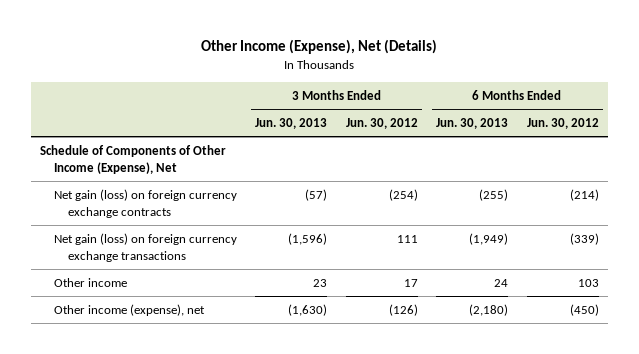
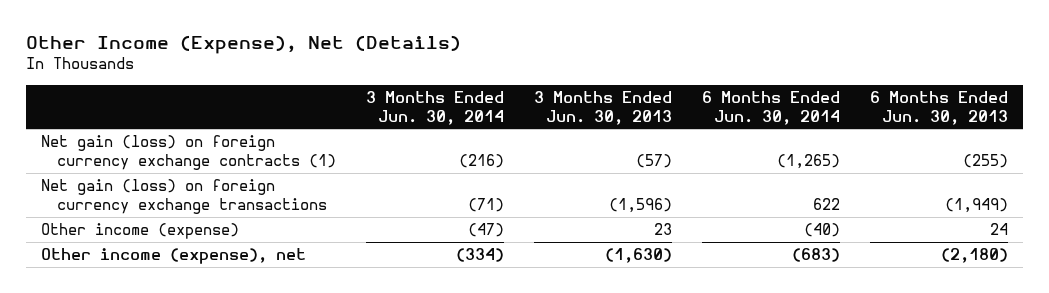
- | 3 Months Ended Jun. 30, 2013 | 3 Months Ended Jun. 30, 2012 | 6 Months Ended Jun. 30, 2013 | 6 Months Ended Jun. 30, 2012
+ | 3 Months Ended Jun. 30, 2014 | 3 Months Ended Jun. 30, 2013 | 6 Months Ended Jun. 30, 2014 | 6 Months Ended Jun. 30, 2013
- Schedule of Components of Other Income (Expense), Net
- Net gain (loss) on foreign currency exchange contracts | (57) | (254) | (255) | (214)
+ Net gain (loss) on foreign currency exchange contracts (1) | (216) | (57) | (1,265) | (255)
- Other income | 23 | 17 | 24 | 103
+ Other income (expense) | (47) | 23 | (40) | 24

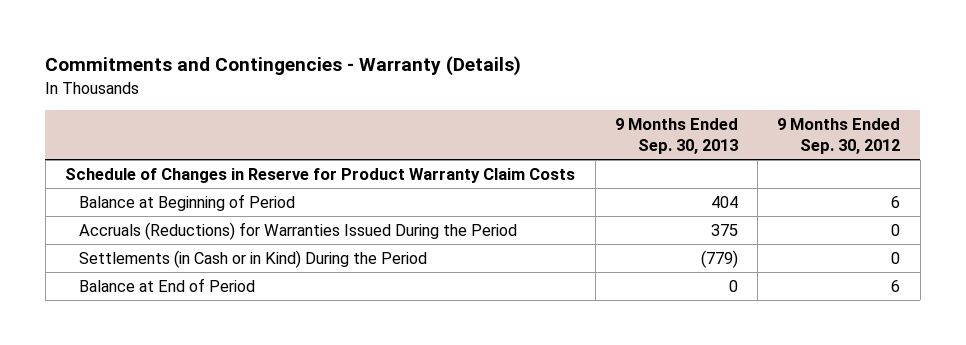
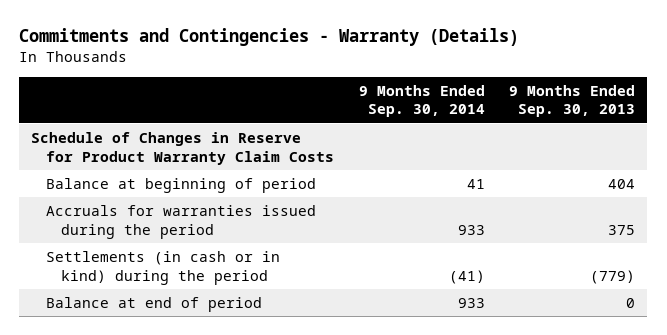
- | 9 Months Ended Sep. 30, 2013 | 9 Months Ended Sep. 30, 2012
+ | 9 Months Ended Sep. 30, 2014 | 9 Months Ended Sep. 30, 2013
- Balance at Beginning of Period | 404 | 6
- Accruals (Reductions) for Warranties Issued During the Period | 375 | 0
- Settlements (in Cash or in Kind) During the Period | (779) | 0
- Balance at End of Period | 0 | 6
+ Balance at beginning of period | 41 | 404
+ Accruals for warranties issued during the period | 933 | 375
+ Settlements (in cash or in kind) during the period | (41) | (779)
+ Balance at end of period | 933 | 0

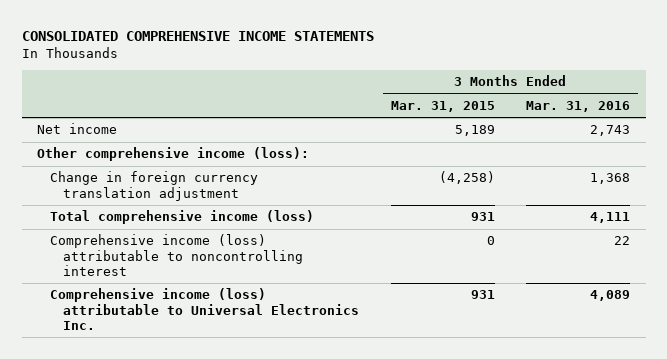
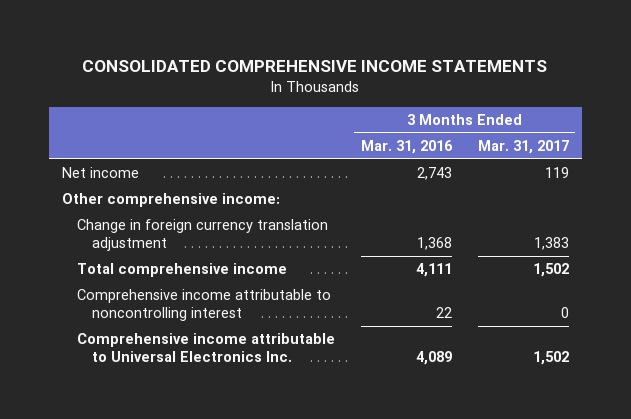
- | 3 Months Ended Mar. 31, 2015 | 3 Months Ended Mar. 31, 2016
+ | 3 Months Ended Mar. 31, 2016 | 3 Months Ended Mar. 31, 2017
- Other comprehensive income (loss):
+ Other comprehensive income:
- Total comprehensive income (loss) | 931 | 4,111
- Comprehensive income (loss) attributable to noncontrolling interest | 0 | 22
- Comprehensive income (loss) attributable to Universal Electronics Inc. | 931 | 4,089
+ Total comprehensive income | 4,111 | 1,502
+ Comprehensive income attributable to noncontrolling interest | 22 | 0
+ Comprehensive income attributable to Universal Electronics Inc. | 4,089 | 1,502

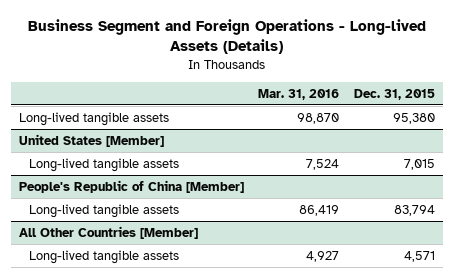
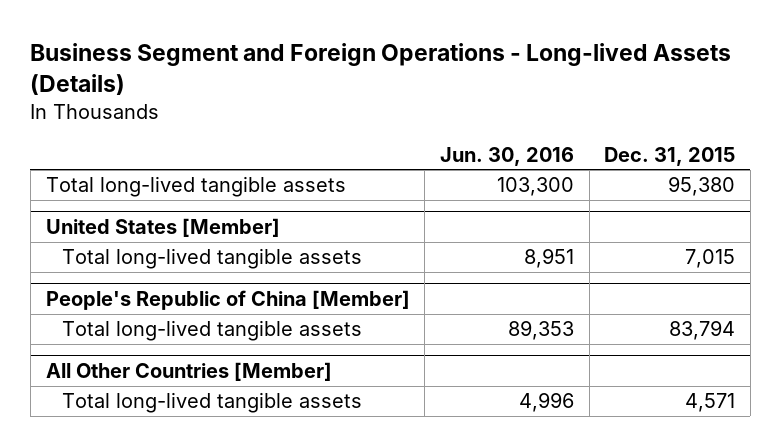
- | Mar. 31, 2016 | Dec. 31, 2015
+ | Jun. 30, 2016 | Dec. 31, 2015
- Long-lived tangible assets | 98,870 | 95,380
+ Total long-lived tangible assets | 103,300 | 95,380
@ United States [Member]
- Long-lived tangible assets | 7,524 | 7,015
+ Total long-lived tangible assets | 8,951 | 7,015
@ People's Republic of China [Member]
- Long-lived tangible assets | 86,419 | 83,794
+ Total long-lived tangible assets | 89,353 | 83,794
@ All Other Countries [Member]
- Long-lived tangible assets | 4,927 | 4,571
+ Total long-lived tangible assets | 4,996 | 4,571

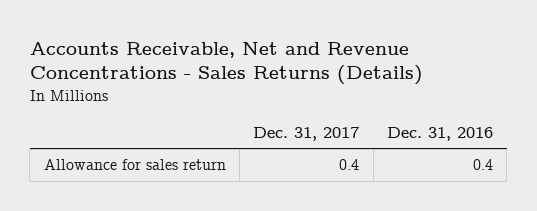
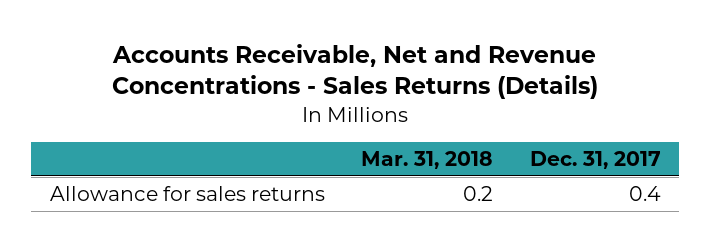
- | Dec. 31, 2017 | Dec. 31, 2016
+ | Mar. 31, 2018 | Dec. 31, 2017
- Allowance for sales return | 0.4 | 0.4
+ Allowance for sales returns | 0.2 | 0.4

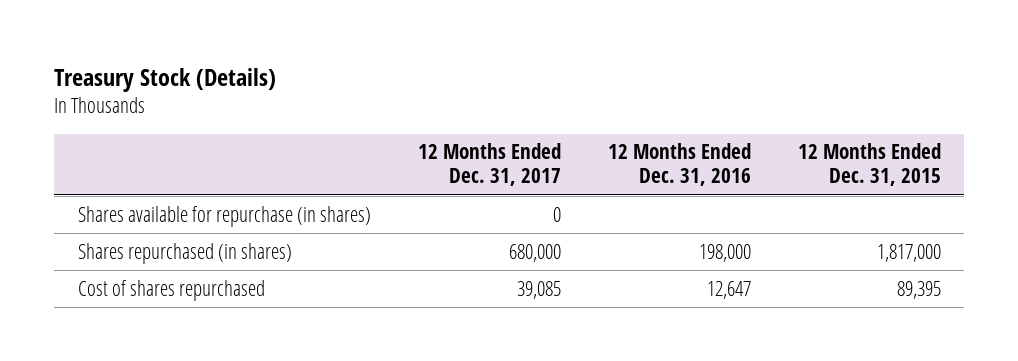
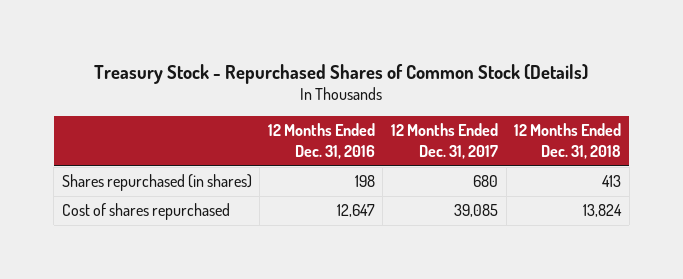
- Treasury Stock (Details)
+ Treasury Stock - Repurchased Shares of Common Stock (Details)
- | 12 Months Ended Dec. 31, 2017 | 12 Months Ended Dec. 31, 2016 | 12 Months Ended Dec. 31, 2015
+ | 12 Months Ended Dec. 31, 2016 | 12 Months Ended Dec. 31, 2017 | 12 Months Ended Dec. 31, 2018
- Shares available for repurchase (in shares) | 0 | |
- Shares repurchased (in shares) | 680,000 | 198,000 | 1,817,000
+ Shares repurchased (in shares) | 198 | 680 | 413

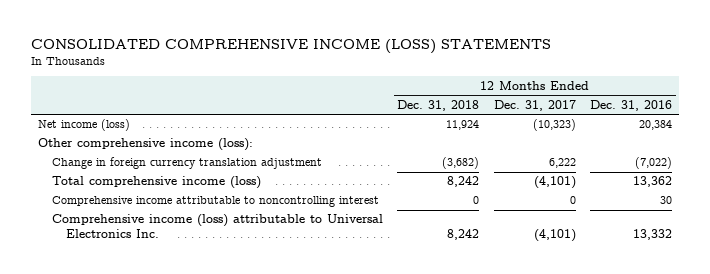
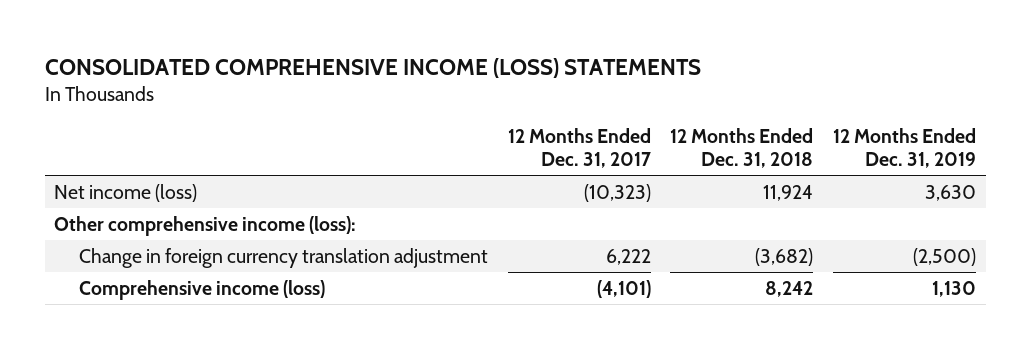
- | 12 Months Ended Dec. 31, 2018 | 12 Months Ended Dec. 31, 2017 | 12 Months Ended Dec. 31, 2016
+ | 12 Months Ended Dec. 31, 2017 | 12 Months Ended Dec. 31, 2018 | 12 Months Ended Dec. 31, 2019
- Total comprehensive income (loss) | 8,242 | (4,101) | 13,362
- Comprehensive income attributable to noncontrolling interest | 0 | 0 | 30
- Comprehensive income (loss) attributable to Universal Electronics Inc. | 8,242 | (4,101) | 13,332
+ Comprehensive income (loss) | (4,101) | 8,242 | 1,130

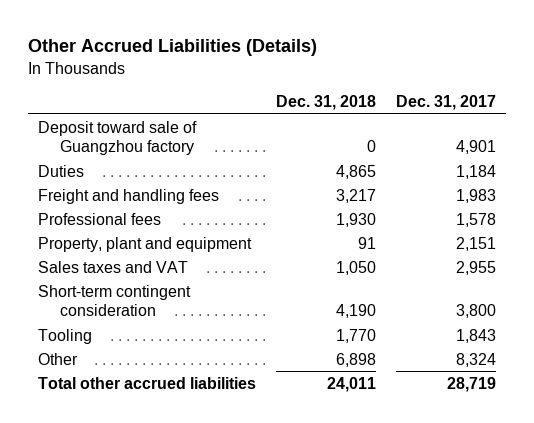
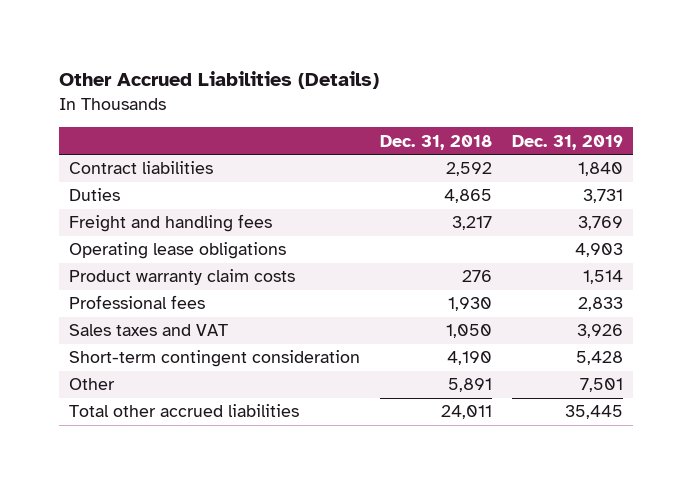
- | Dec. 31, 2018 | Dec. 31, 2017
+ | Dec. 31, 2018 | Dec. 31, 2019
- Deposit toward sale of Guangzhou factory | 0 | 4,901
+ Contract liabilities | 2,592 | 1,840
+ Operating lease obligations | | 4,903
+ Product warranty claim costs | 276 | 1,514
- Property, plant and equipment | 91 | 2,151
- Tooling | 1,770 | 1,843
- Other | 6,898 | 8,324
+ Other | 5,891 | 7,501

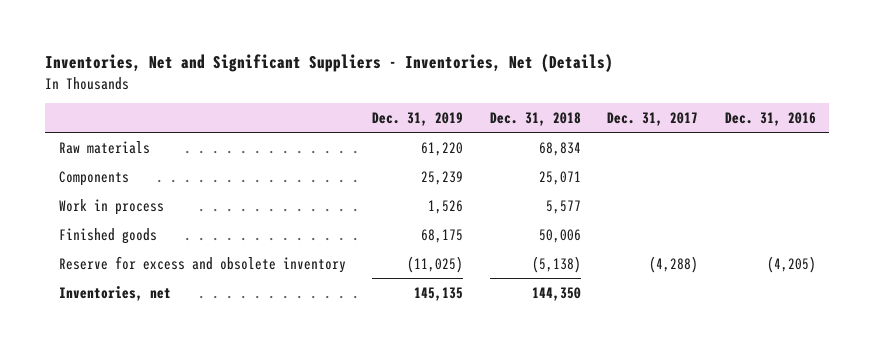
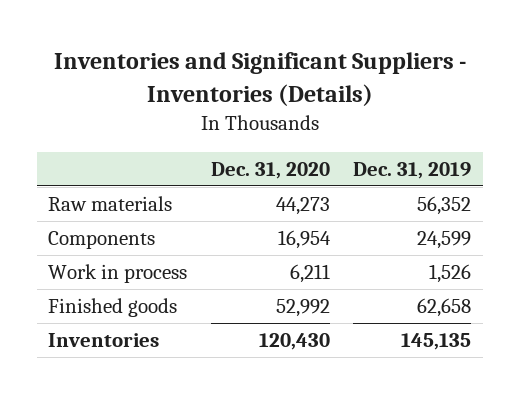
- Inventories, Net and Significant Suppliers - Inventories, Net (Details)
+ Inventories and Significant Suppliers - Inventories (Details)
- | Dec. 31, 2019 | Dec. 31, 2018 | Dec. 31, 2017 | Dec. 31, 2016
+ | Dec. 31, 2020 | Dec. 31, 2019
- Raw materials | 61,220 | 68,834 | |
- Components | 25,239 | 25,071 | |
+ Raw materials | 44,273 | 56,352
+ Components | 16,954 | 24,599
- Finished goods | 68,175 | 50,006 | |
- Reserve for excess and obsolete inventory | (11,025) | (5,138) | (4,288) | (4,205)
- Inventories, net | 145,135 | 144,350 | |
+ Finished goods | 52,992 | 62,658
+ Inventories | 120,430 | 145,135

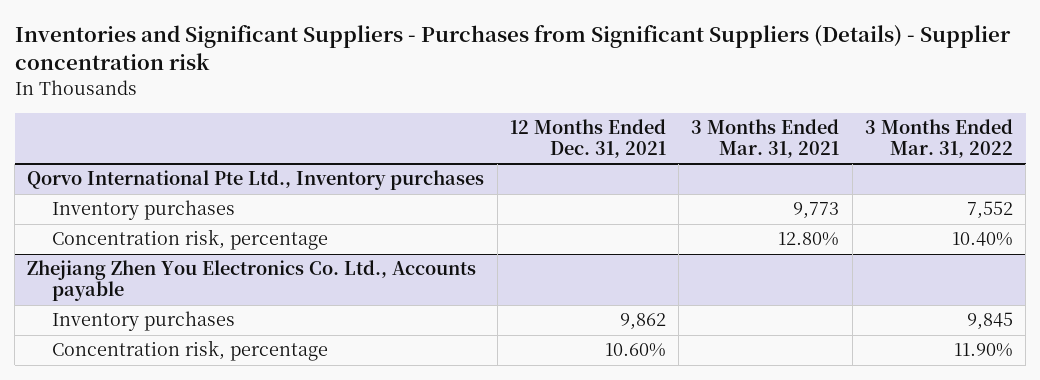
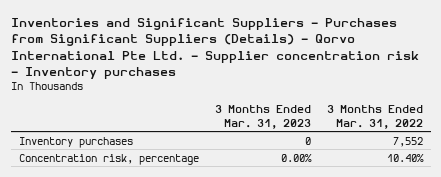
- Inventories and Significant Suppliers - Purchases from Significant Suppliers (Details) - Supplier concentration risk
+ Inventories and Significant Suppliers - Purchases from Significant Suppliers (Details) - Qorvo International Pte Ltd. - Supplier concentration risk - Inventory purchases
- | 12 Months Ended Dec. 31, 2021 | 3 Months Ended Mar. 31, 2021 | 3 Months Ended Mar. 31, 2022
+ | 3 Months Ended Mar. 31, 2023 | 3 Months Ended Mar. 31, 2022
- Qorvo International Pte Ltd., Inventory purchases
- Zhejiang Zhen You Electronics Co. Ltd., Accounts payable
- Inventory purchases | 9,862 | | 9,845
- Concentration risk, percentage | 10.60% | | 11.90%

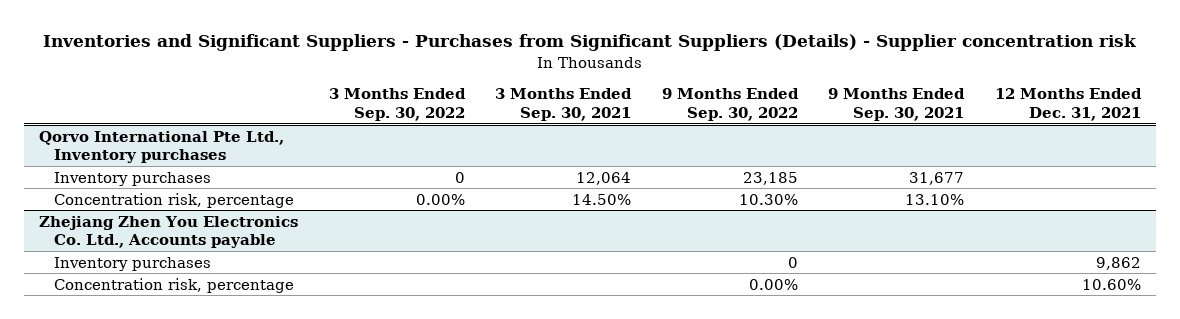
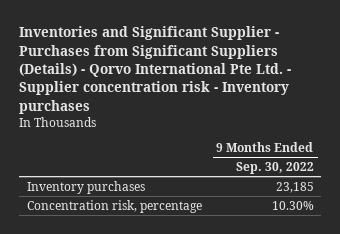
- Inventories and Significant Suppliers - Purchases from Significant Suppliers (Details) - Supplier concentration risk
+ Inventories and Significant Supplier - Purchases from Significant Suppliers (Details) - Qorvo International Pte Ltd. - Supplier concentration risk - Inventory purchases
- | 3 Months Ended Sep. 30, 2022 | 3 Months Ended Sep. 30, 2021 | 9 Months Ended Sep. 30, 2022 | 9 Months Ended Sep. 30, 2021 | 12 Months Ended Dec. 31, 2021
+ | 9 Months Ended Sep. 30, 2022
- Qorvo International Pte Ltd., Inventory purchases
- Zhejiang Zhen You Electronics Co. Ltd., Accounts payable
- Inventory purchases | | | 0 | | 9,862
- Concentration risk, percentage | | | 0.00% | | 10.60%

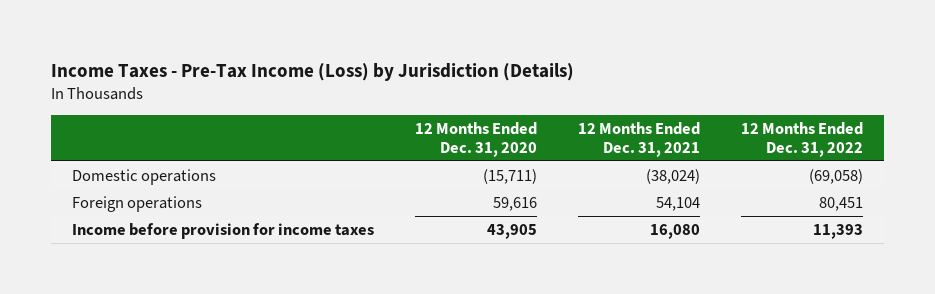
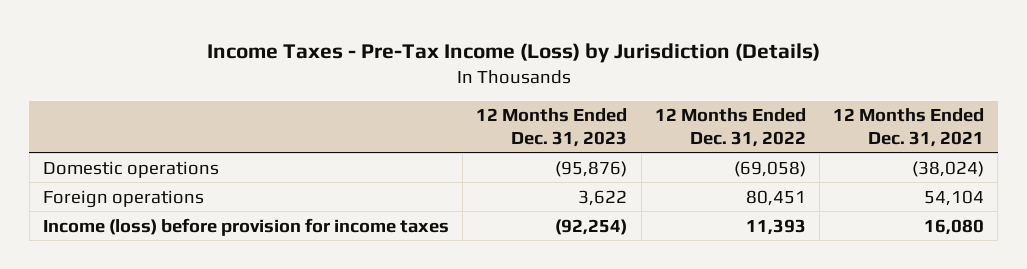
- | 12 Months Ended Dec. 31, 2020 | 12 Months Ended Dec. 31, 2021 | 12 Months Ended Dec. 31, 2022
+ | 12 Months Ended Dec. 31, 2023 | 12 Months Ended Dec. 31, 2022 | 12 Months Ended Dec. 31, 2021
- Income before provision for income taxes | 43,905 | 16,080 | 11,393
+ Income (loss) before provision for income taxes | (92,254) | 11,393 | 16,080

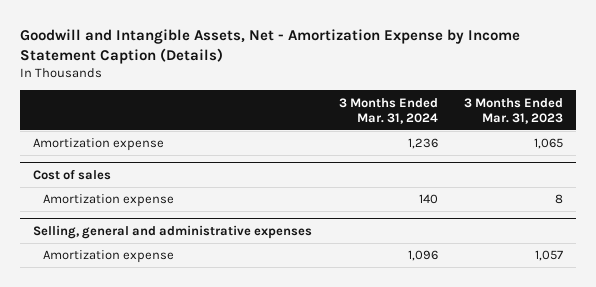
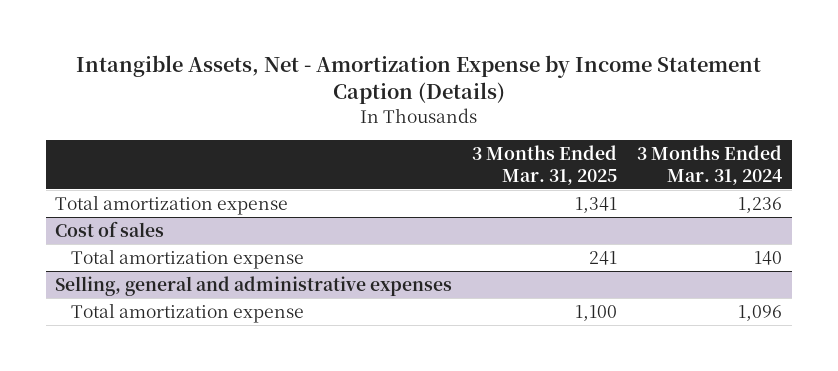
- Goodwill and Intangible Assets, Net - Amortization Expense by Income Statement Caption (Details)
+ Intangible Assets, Net - Amortization Expense by Income Statement Caption (Details)
- | 3 Months Ended Mar. 31, 2024 | 3 Months Ended Mar. 31, 2023
+ | 3 Months Ended Mar. 31, 2025 | 3 Months Ended Mar. 31, 2024
- Amortization expense | 1,236 | 1,065
+ Total amortization expense | 1,341 | 1,236
@ Cost of sales
- Amortization expense | 140 | 8
+ Total amortization expense | 241 | 140
@ Selling, general and administrative expenses
- Amortization expense | 1,096 | 1,057
+ Total amortization expense | 1,100 | 1,096

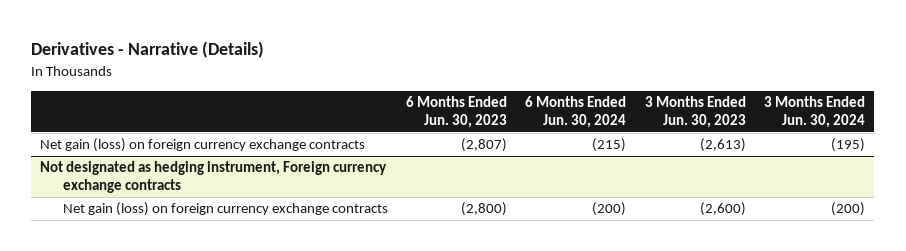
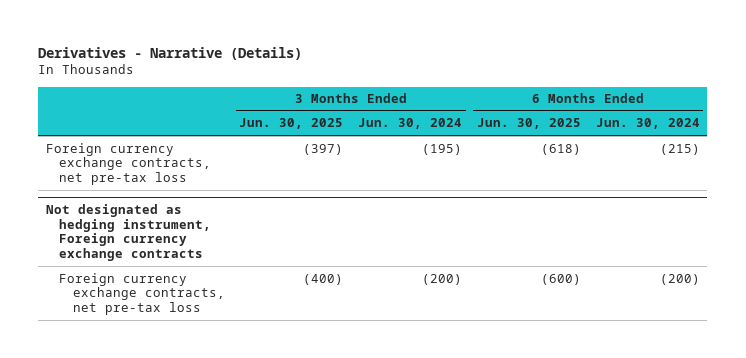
- | 6 Months Ended Jun. 30, 2023 | 6 Months Ended Jun. 30, 2024 | 3 Months Ended Jun. 30, 2023 | 3 Months Ended Jun. 30, 2024
+ | 3 Months Ended Jun. 30, 2025 | 3 Months Ended Jun. 30, 2024 | 6 Months Ended Jun. 30, 2025 | 6 Months Ended Jun. 30, 2024
- Net gain (loss) on foreign currency exchange contracts | (2,807) | (215) | (2,613) | (195)
+ Foreign currency exchange contracts, net pre-tax loss | (397) | (195) | (618) | (215)
@ Not designated as hedging instrument, Foreign currency exchange contracts
- Net gain (loss) on foreign currency exchange contracts | (2,800) | (200) | (2,600) | (200)
+ Foreign currency exchange contracts, net pre-tax loss | (400) | (200) | (600) | (200)

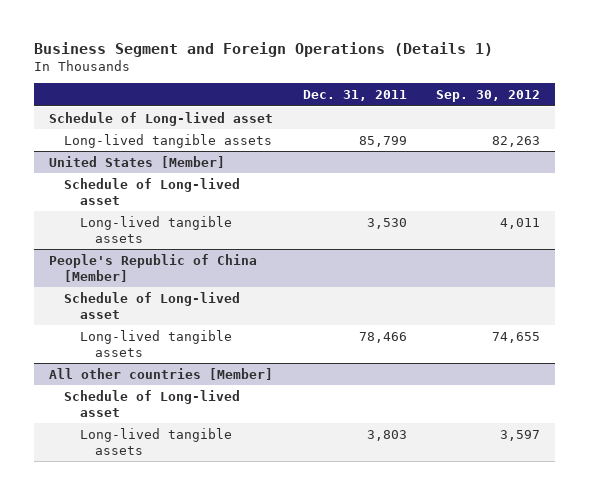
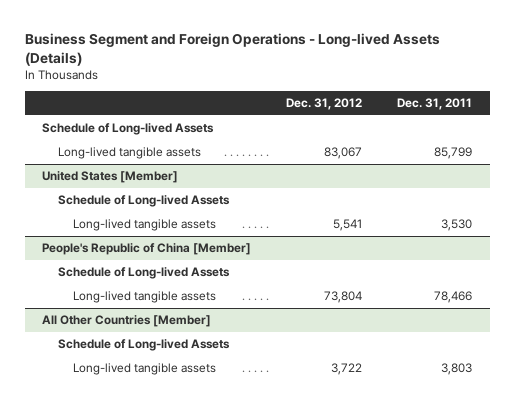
- Business Segment and Foreign Operations (Details 1)
+ Business Segment and Foreign Operations - Long-lived Assets (Details)
- | Dec. 31, 2011 | Sep. 30, 2012
+ | Dec. 31, 2012 | Dec. 31, 2011
- Schedule of Long-lived asset
+ Schedule of Long-lived Assets
@ United States [Member]
- Schedule of Long-lived asset
+ Schedule of Long-lived Assets
@ People's Republic of China [Member]
- Schedule of Long-lived asset
+ Schedule of Long-lived Assets
- All other countries [Member]
- Schedule of Long-lived asset
+ All Other Countries [Member]
+ Schedule of Long-lived Assets

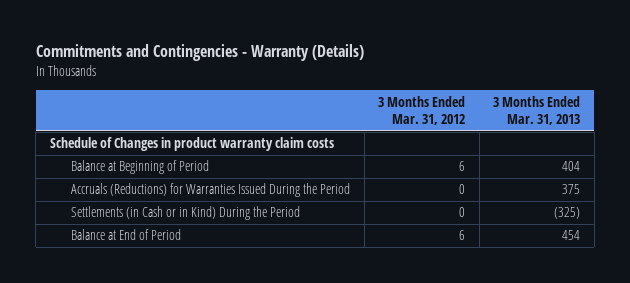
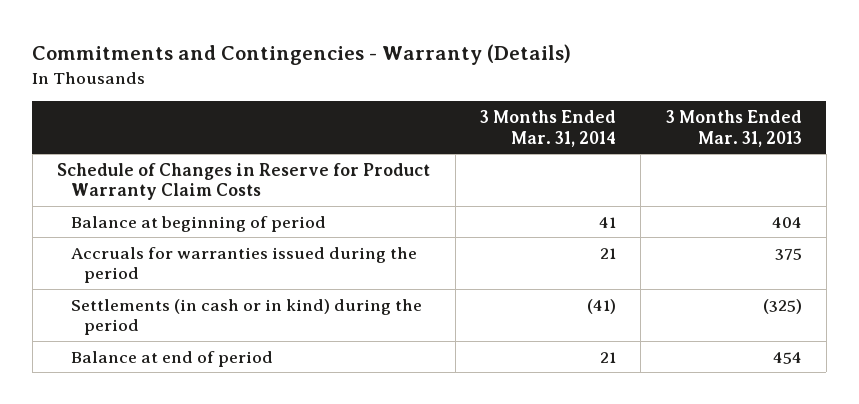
- | 3 Months Ended Mar. 31, 2012 | 3 Months Ended Mar. 31, 2013
+ | 3 Months Ended Mar. 31, 2014 | 3 Months Ended Mar. 31, 2013
- Schedule of Changes in product warranty claim costs
- Balance at Beginning of Period | 6 | 404
- Accruals (Reductions) for Warranties Issued During the Period | 0 | 375
- Settlements (in Cash or in Kind) During the Period | 0 | (325)
- Balance at End of Period | 6 | 454
+ Schedule of Changes in Reserve for Product Warranty Claim Costs
+ Balance at beginning of period | 41 | 404
+ Accruals for warranties issued during the period | 21 | 375
+ Settlements (in cash or in kind) during the period | (41) | (325)
+ Balance at end of period | 21 | 454

